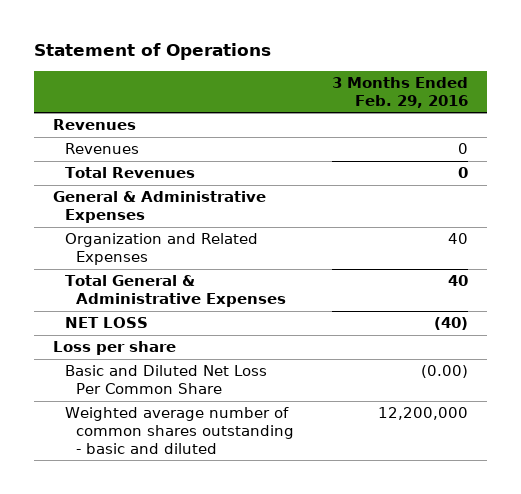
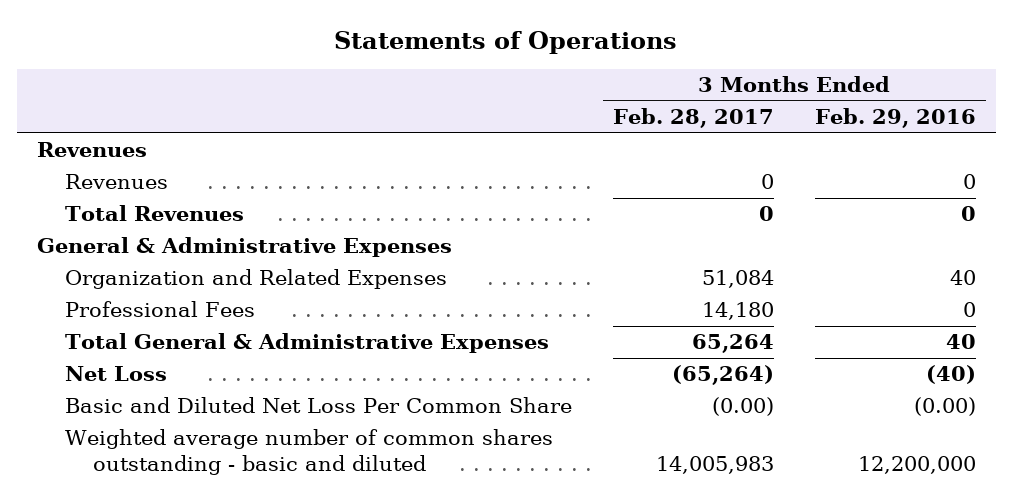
- Statement of Operations
+ Statements of Operations
- | 3 Months Ended Feb. 29, 2016
+ | 3 Months Ended Feb. 28, 2017 | 3 Months Ended Feb. 29, 2016
+ Professional Fees | 14,180 | 0
- NET LOSS | (40)
- Loss per share
+ Net Loss | (65,264) | (40)

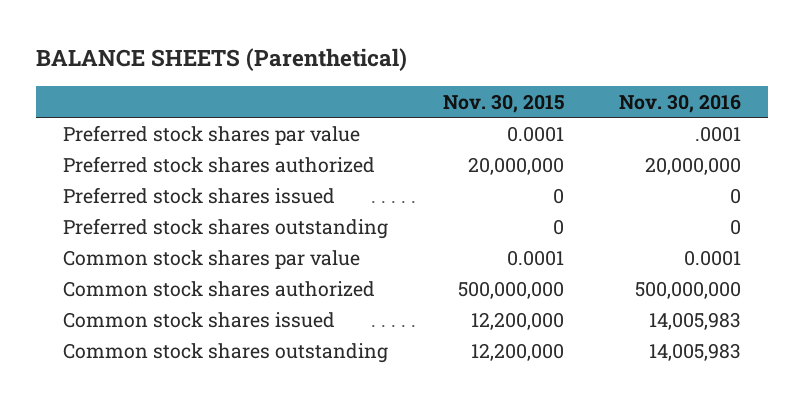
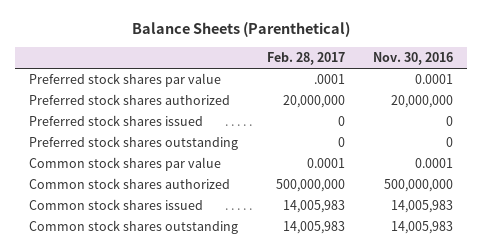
- BALANCE SHEETS (Parenthetical)
+ Balance Sheets (Parenthetical)
- | Nov. 30, 2015 | Nov. 30, 2016
+ | Feb. 28, 2017 | Nov. 30, 2016
- Preferred stock shares par value | 0.0001 | .0001
+ Preferred stock shares par value | .0001 | 0.0001

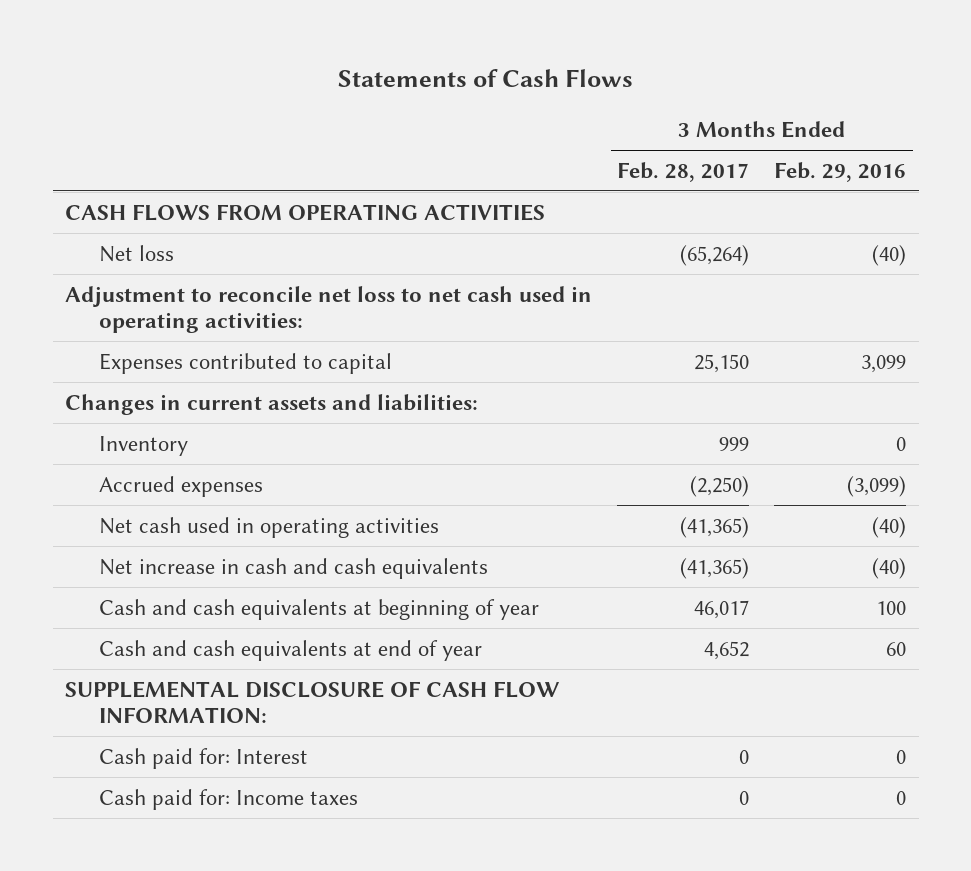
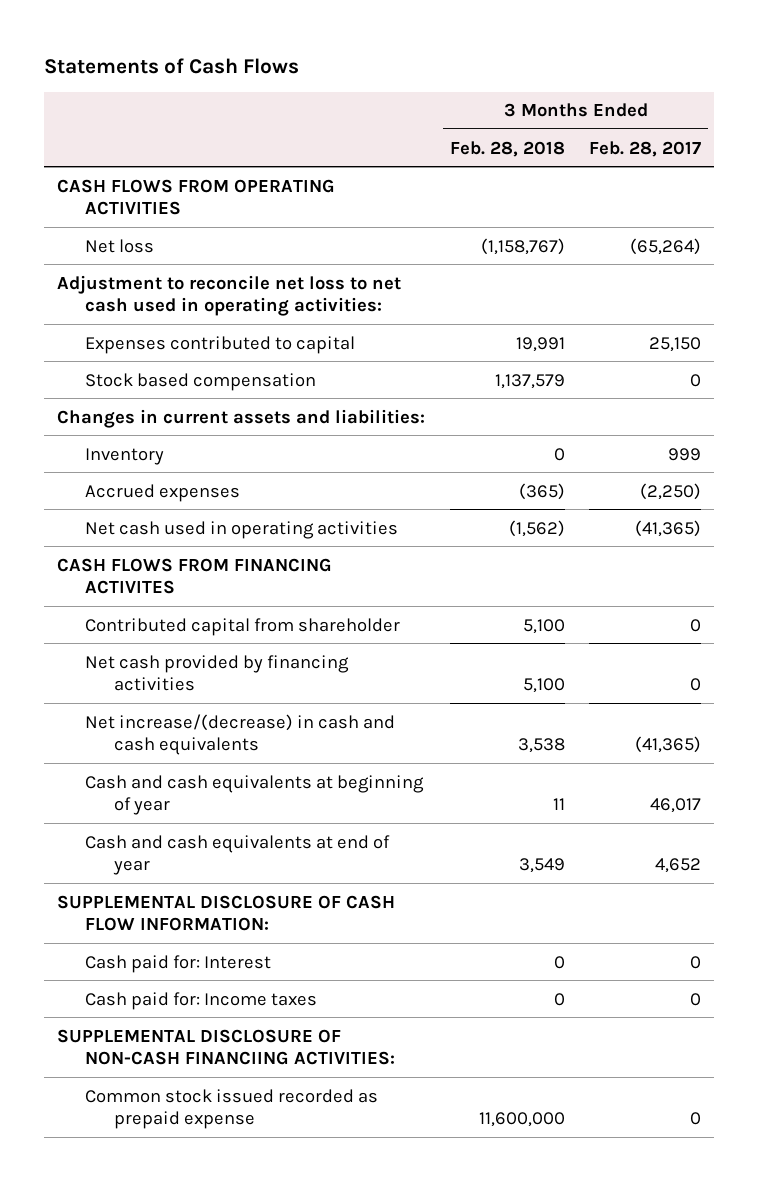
- | 3 Months Ended Feb. 28, 2017 | 3 Months Ended Feb. 29, 2016
+ | 3 Months Ended Feb. 28, 2018 | 3 Months Ended Feb. 28, 2017
+ Stock based compensation | 1,137,579 | 0
- Net increase in cash and cash equivalents | (41,365) | (40)
+ CASH FLOWS FROM FINANCING ACTIVITES
+ Contributed capital from shareholder | 5,100 | 0
+ Net cash provided by financing activities | 5,100 | 0
+ Net increase/(decrease) in cash and cash equivalents | 3,538 | (41,365)
+ SUPPLEMENTAL DISCLOSURE OF NON-CASH FINANCIING ACTIVITIES:
+ Common stock issued recorded as prepaid expense | 11,600,000 | 0

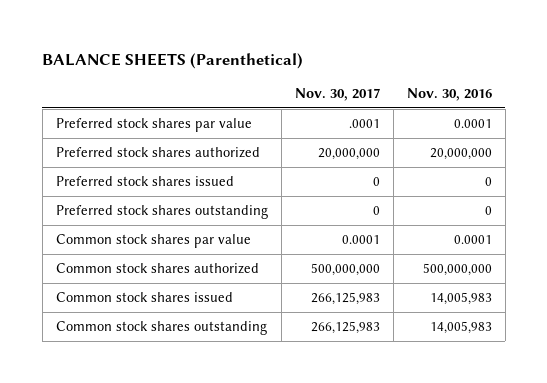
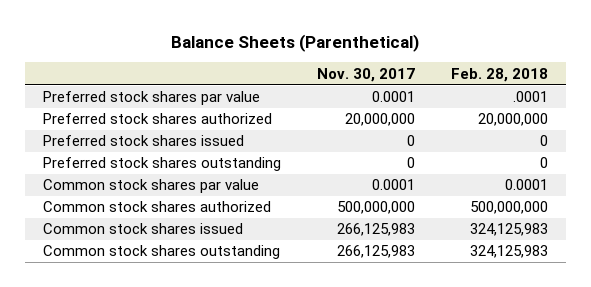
- BALANCE SHEETS (Parenthetical)
+ Balance Sheets (Parenthetical)
- | Nov. 30, 2017 | Nov. 30, 2016
+ | Nov. 30, 2017 | Feb. 28, 2018
- Preferred stock shares par value | .0001 | 0.0001
+ Preferred stock shares par value | 0.0001 | .0001

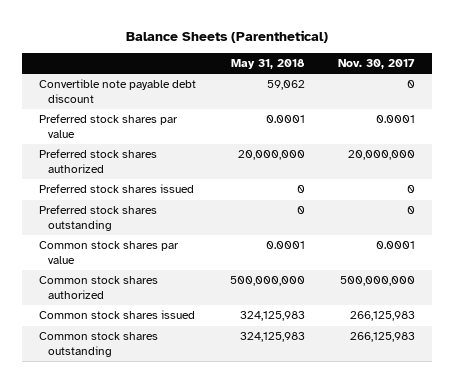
- | Nov. 30, 2017 | Feb. 28, 2018
+ | May 31, 2018 | Nov. 30, 2017
+ Convertible note payable debt discount | 59,062 | 0

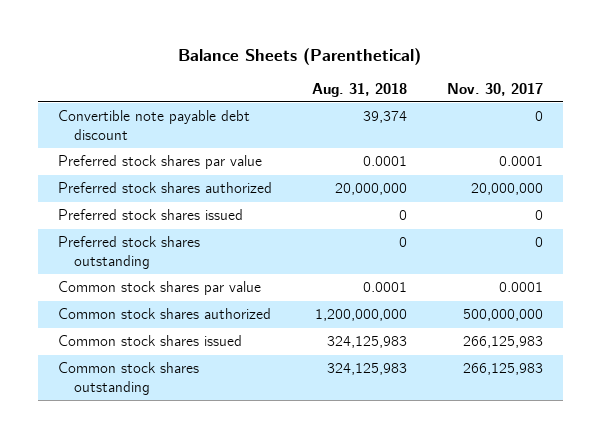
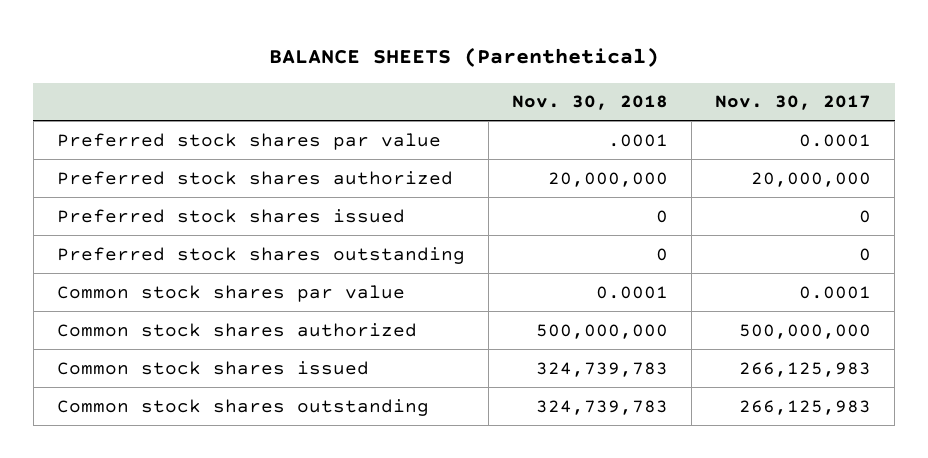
- Balance Sheets (Parenthetical)
+ BALANCE SHEETS (Parenthetical)
- | Aug. 31, 2018 | Nov. 30, 2017
+ | Nov. 30, 2018 | Nov. 30, 2017
- Convertible note payable debt discount | 39,374 | 0

